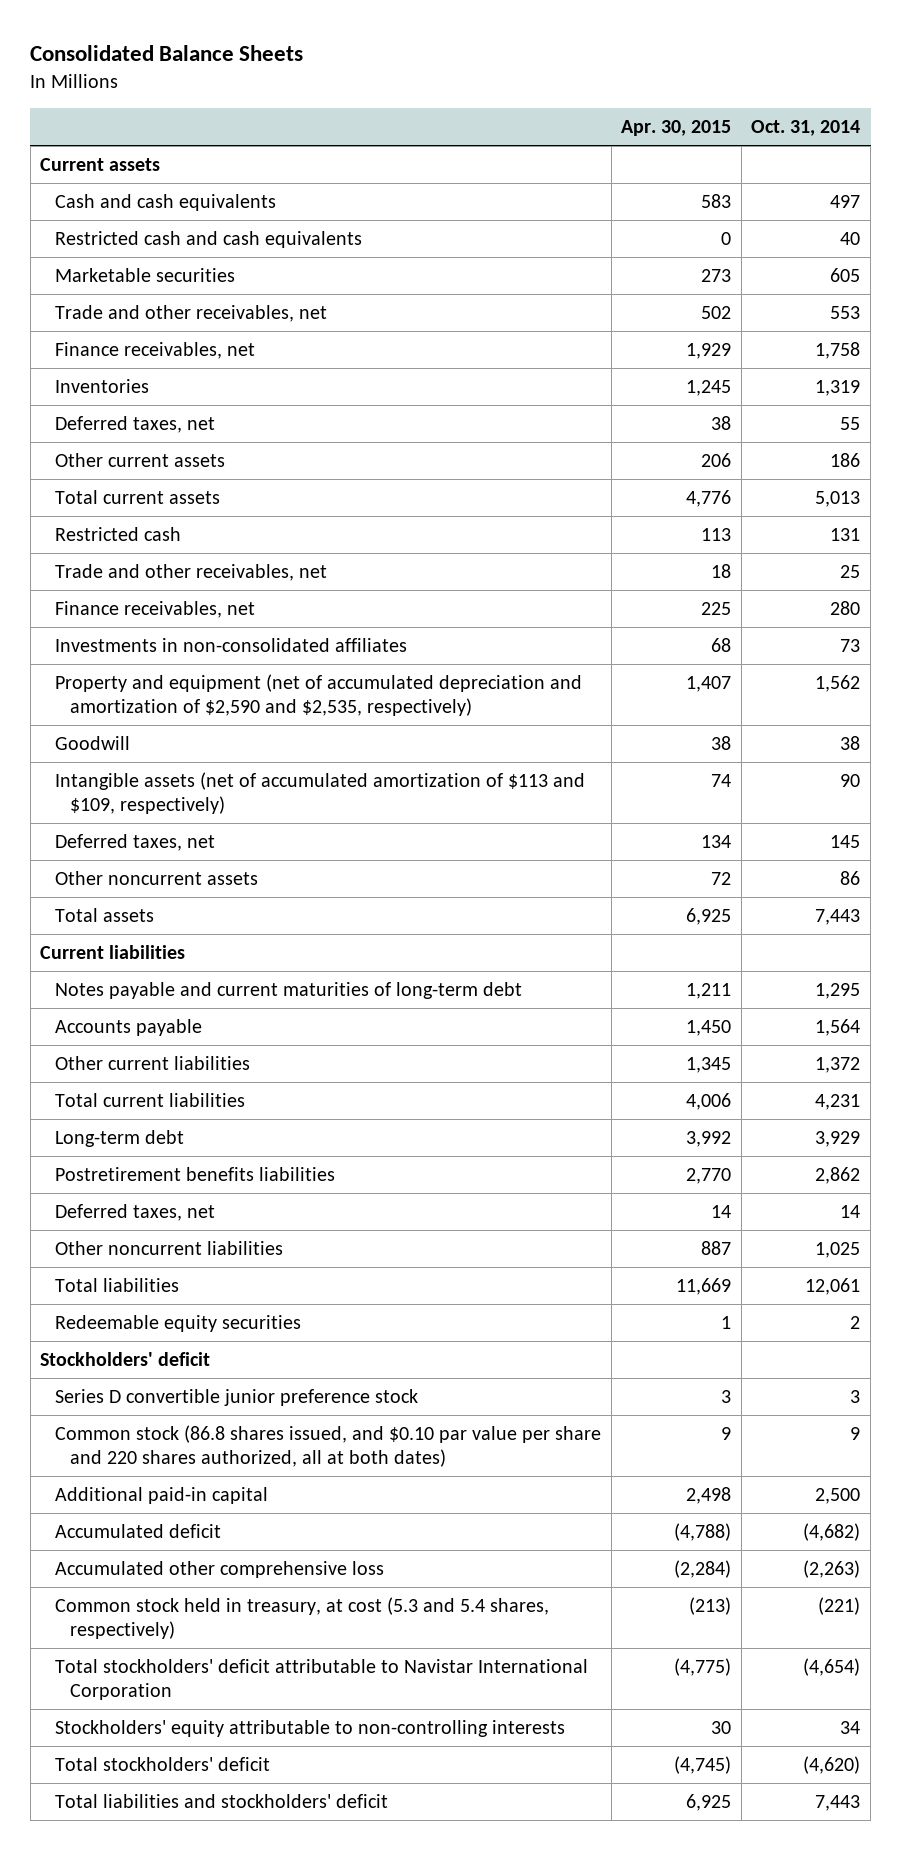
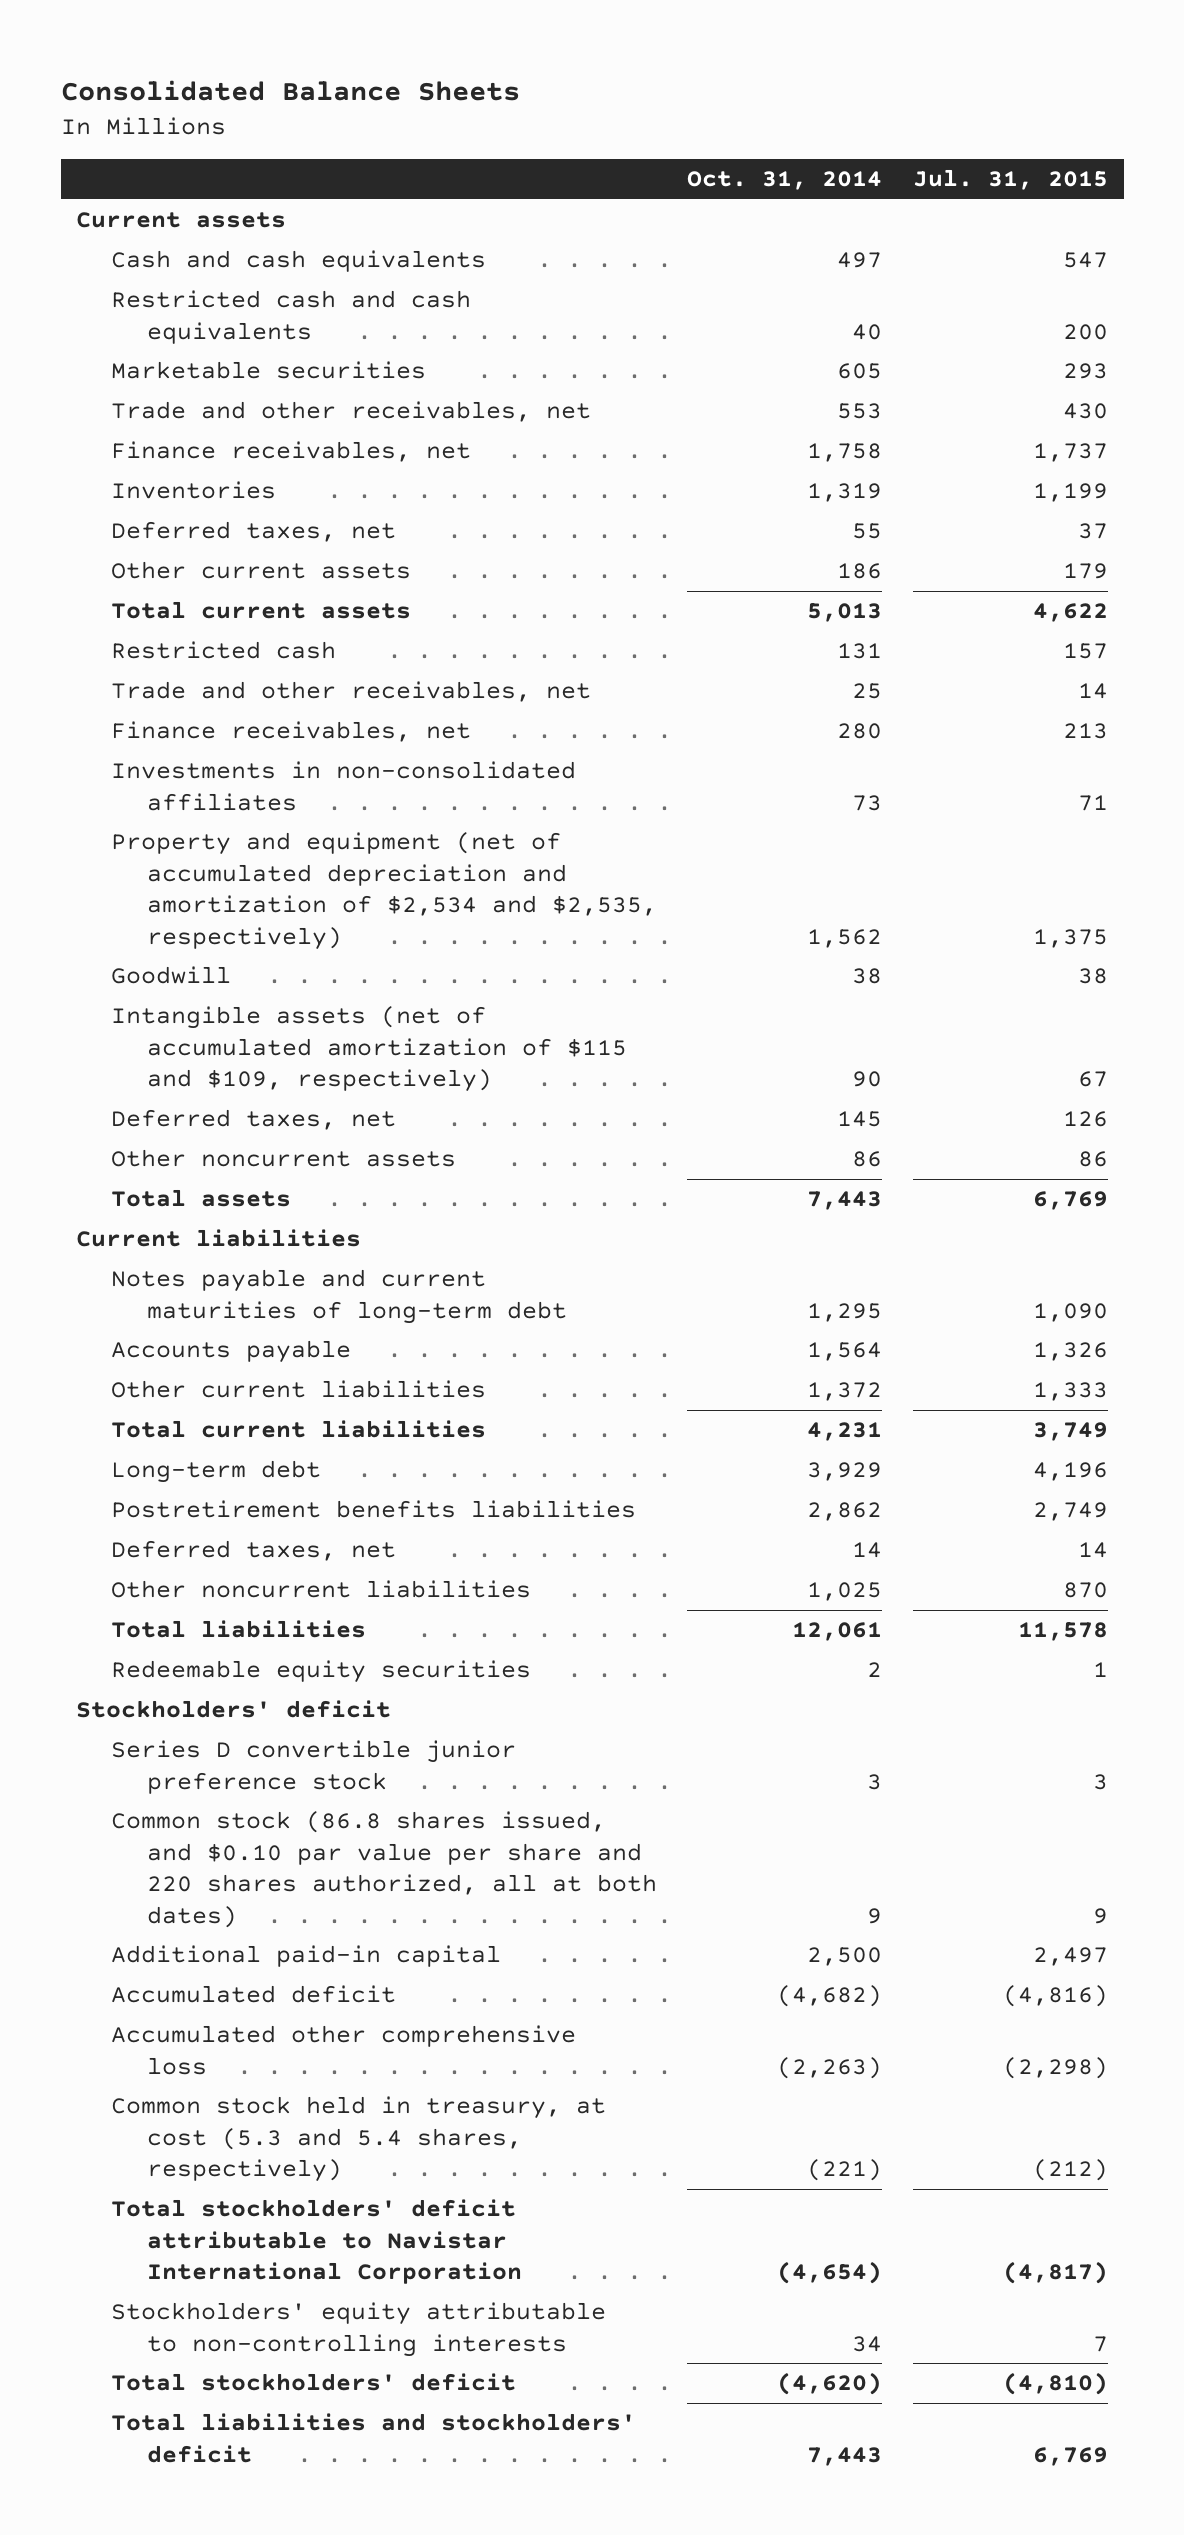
- | Apr. 30, 2015 | Oct. 31, 2014
+ | Oct. 31, 2014 | Jul. 31, 2015
- Property and equipment (net of accumulated depreciation and amortization of $2,590 and $2,535, respectively) | 1,407 | 1,562
+ Property and equipment (net of accumulated depreciation and amortization of $2,534 and $2,535, respectively) | 1,562 | 1,375
- Intangible assets (net of accumulated amortization of $113 and $109, respectively) | 74 | 90
+ Intangible assets (net of accumulated amortization of $115 and $109, respectively) | 90 | 67

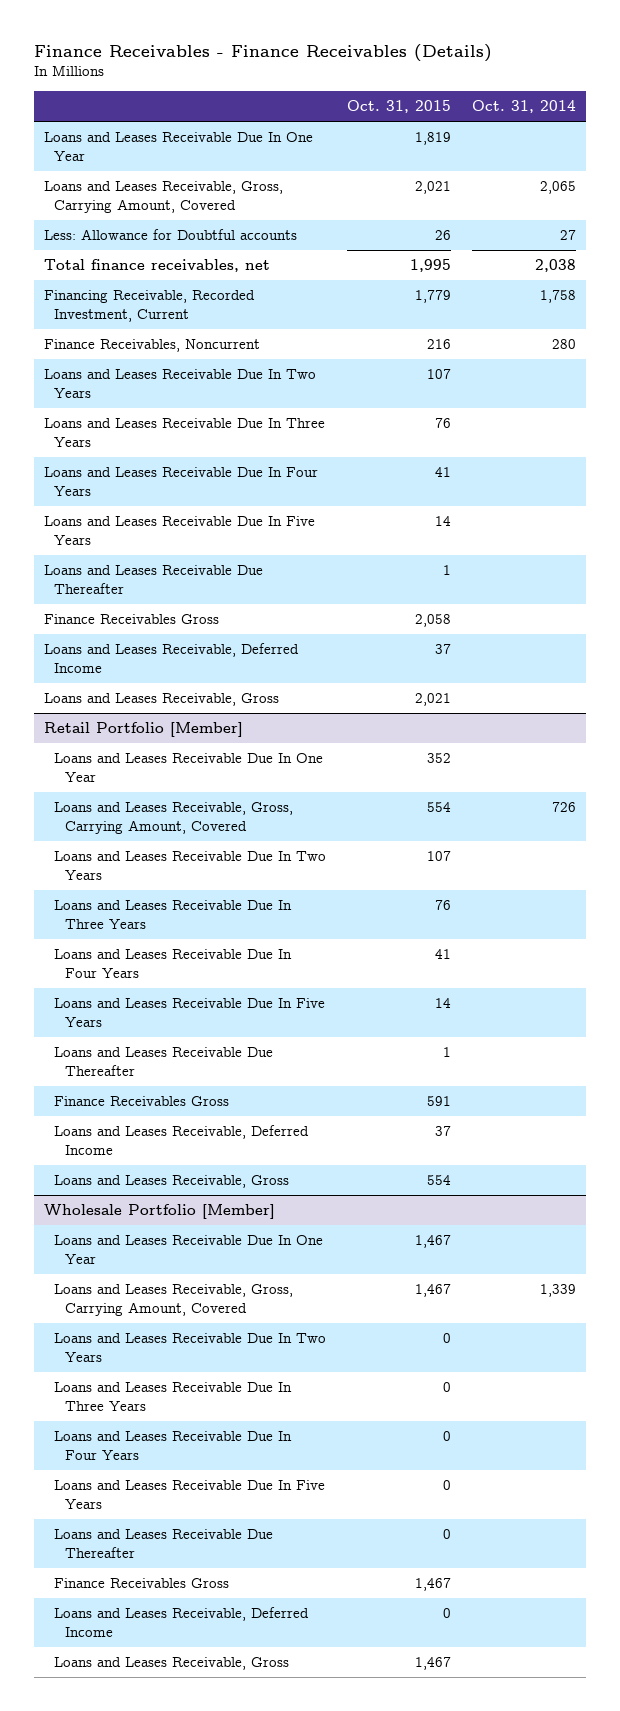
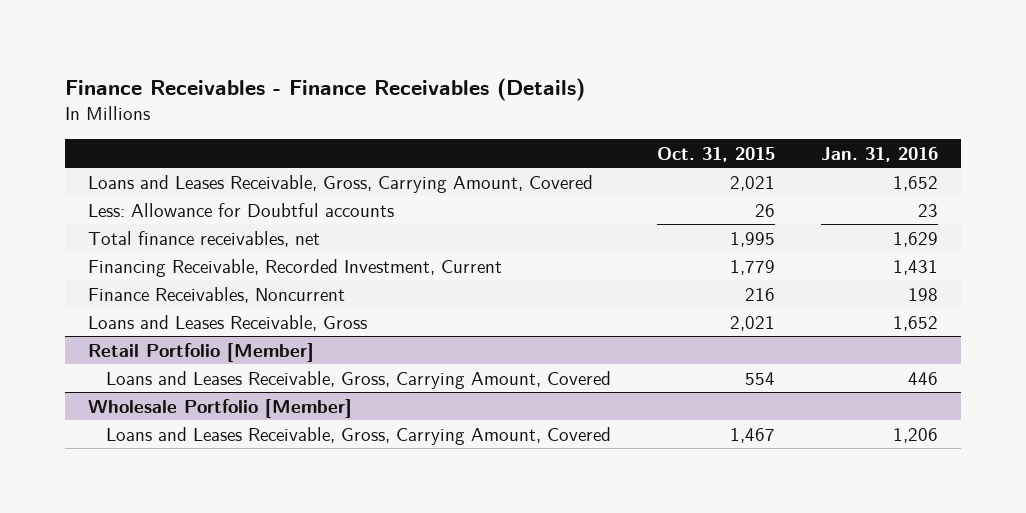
- | Oct. 31, 2015 | Oct. 31, 2014
+ | Oct. 31, 2015 | Jan. 31, 2016
- Loans and Leases Receivable Due In One Year | 1,819 |
- Loans and Leases Receivable Due In Two Years | 107 |
- Loans and Leases Receivable Due In Three Years | 76 |
- Loans and Leases Receivable Due In Four Years | 41 |
- Loans and Leases Receivable Due In Five Years | 14 |
- Loans and Leases Receivable Due Thereafter | 1 |
- Finance Receivables Gross | 2,058 |
- Loans and Leases Receivable, Deferred Income | 37 |
@ Retail Portfolio [Member]
- Loans and Leases Receivable Due In One Year | 352 |
- Loans and Leases Receivable Due In Two Years | 107 |
- Loans and Leases Receivable Due In Three Years | 76 |
- Loans and Leases Receivable Due In Four Years | 41 |
- Loans and Leases Receivable Due In Five Years | 14 |
- Loans and Leases Receivable Due Thereafter | 1 |
- Finance Receivables Gross | 591 |
- Loans and Leases Receivable, Deferred Income | 37 |
- Loans and Leases Receivable, Gross | 554 |
@ Wholesale Portfolio [Member]
- Loans and Leases Receivable Due In One Year | 1,467 |
- Loans and Leases Receivable Due In Two Years | 0 |
- Loans and Leases Receivable Due In Three Years | 0 |
- Loans and Leases Receivable Due In Four Years | 0 |
- Loans and Leases Receivable Due In Five Years | 0 |
- Loans and Leases Receivable Due Thereafter | 0 |
- Finance Receivables Gross | 1,467 |
- Loans and Leases Receivable, Deferred Income | 0 |
- Loans and Leases Receivable, Gross | 1,467 |

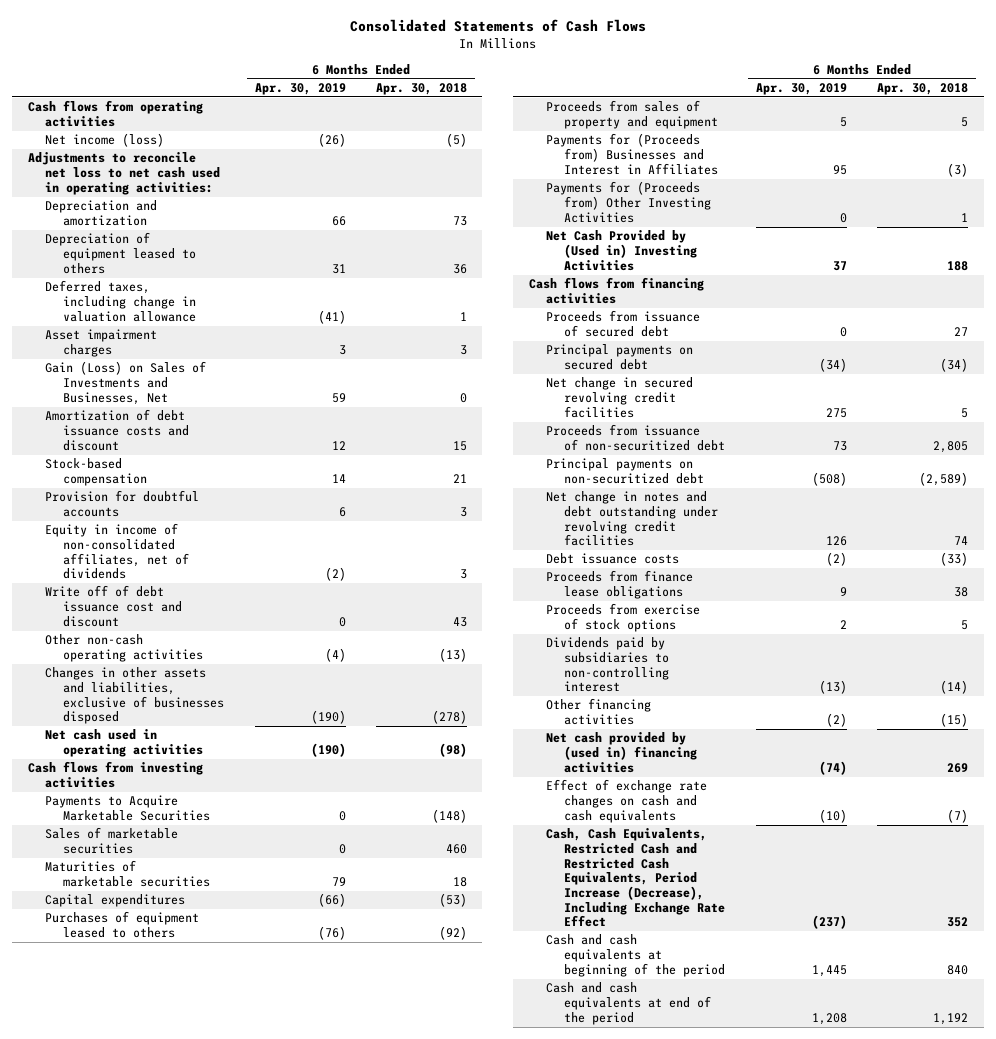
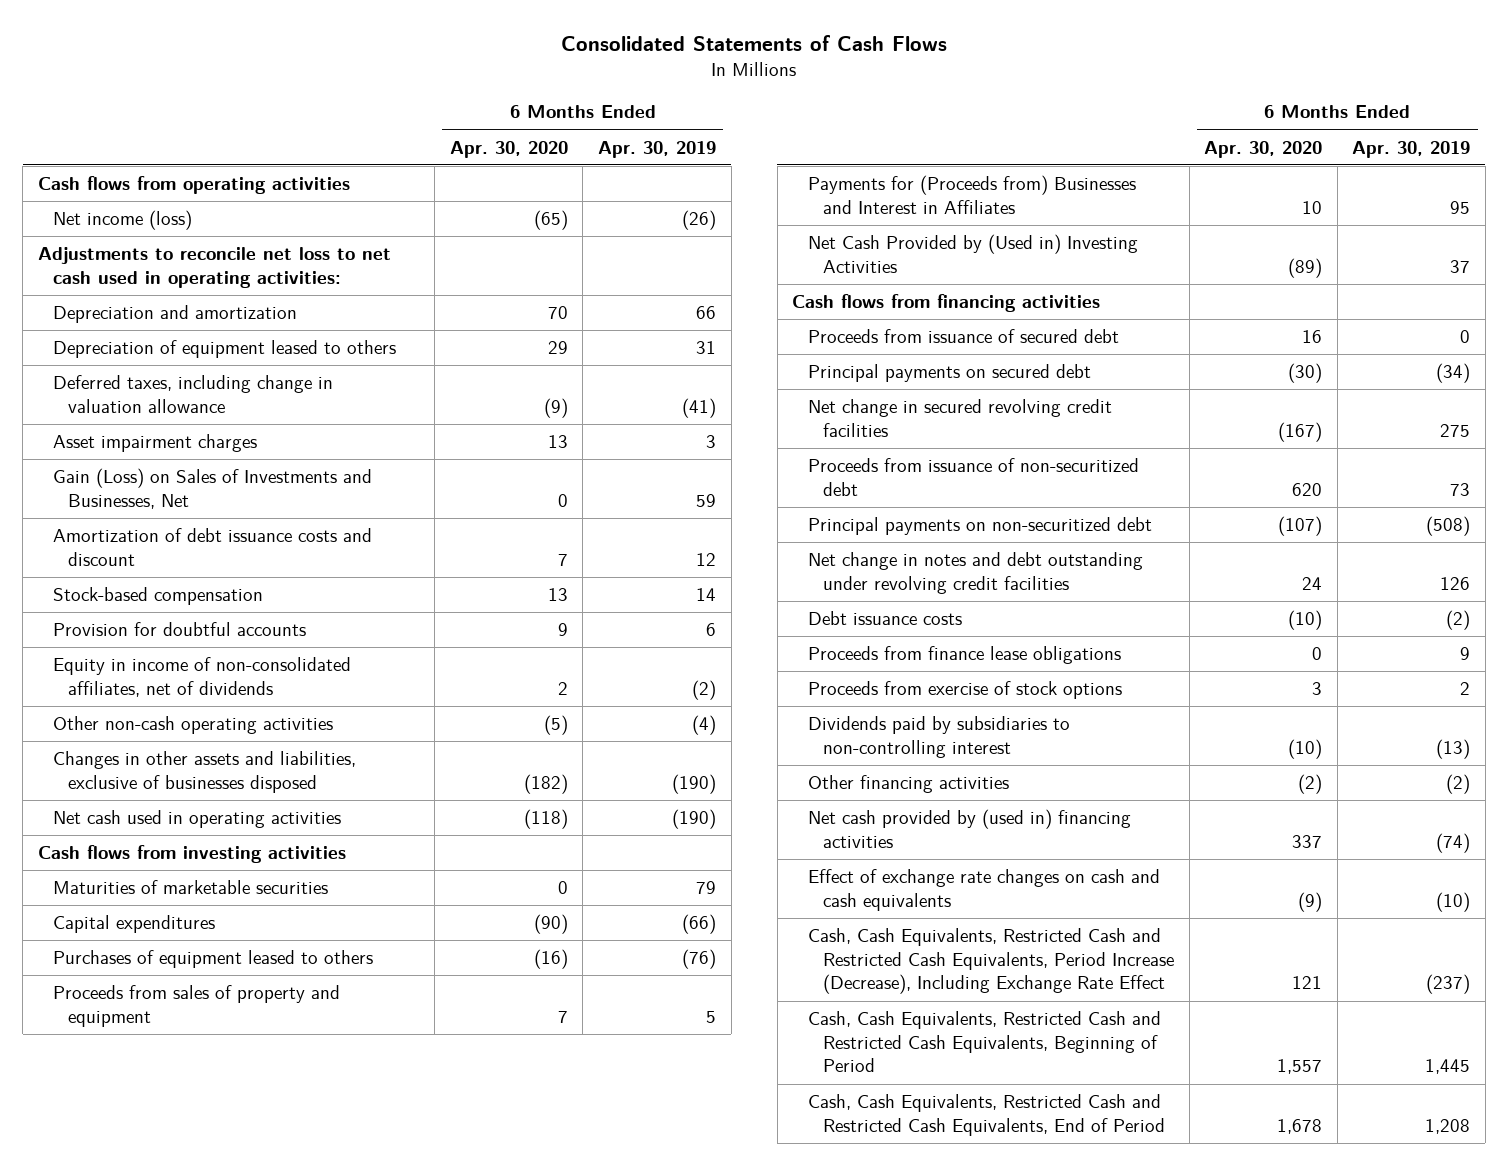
- | 6 Months Ended Apr. 30, 2019 | 6 Months Ended Apr. 30, 2018
+ | 6 Months Ended Apr. 30, 2020 | 6 Months Ended Apr. 30, 2019
- Write off of debt issuance cost and discount | 0 | 43
- Payments to Acquire Marketable Securities | 0 | (148)
- Sales of marketable securities | 0 | 460
- Payments for (Proceeds from) Other Investing Activities | 0 | 1
- Cash and cash equivalents at beginning of the period | 1,445 | 840
- Cash and cash equivalents at end of the period | 1,208 | 1,192
+ Cash, Cash Equivalents, Restricted Cash and Restricted Cash Equivalents, Beginning of Period | 1,557 | 1,445
+ Cash, Cash Equivalents, Restricted Cash and Restricted Cash Equivalents, End of Period | 1,678 | 1,208

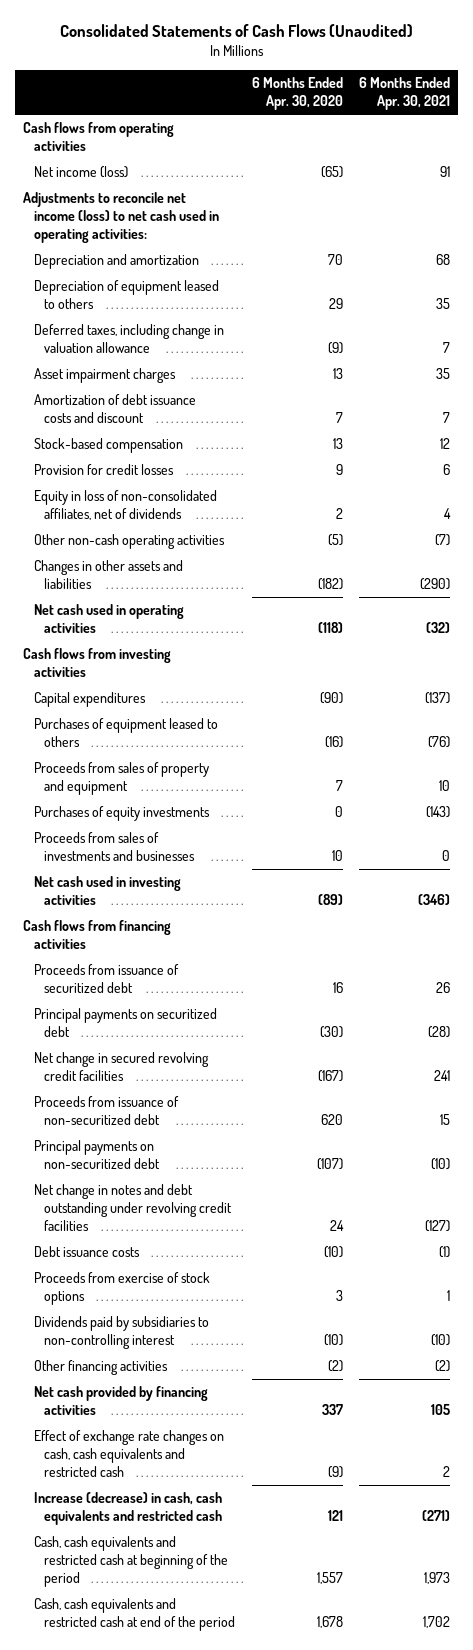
- Consolidated Statements of Cash Flows
+ Consolidated Statements of Cash Flows (Unaudited)
- | 6 Months Ended Apr. 30, 2020 | 6 Months Ended Apr. 30, 2019
+ | 6 Months Ended Apr. 30, 2020 | 6 Months Ended Apr. 30, 2021
- Adjustments to reconcile net loss to net cash used in operating activities:
+ Adjustments to reconcile net income (loss) to net cash used in operating activities:
- Gain (Loss) on Sales of Investments and Businesses, Net | 0 | 59
- Provision for doubtful accounts | 9 | 6
- Equity in income of non-consolidated affiliates, net of dividends | 2 | (2)
+ Provision for credit losses | 9 | 6
+ Equity in loss of non-consolidated affiliates, net of dividends | 2 | 4
- Changes in other assets and liabilities, exclusive of businesses disposed | (182) | (190)
+ Changes in other assets and liabilities | (182) | (290)
- Maturities of marketable securities | 0 | 79
- Payments for (Proceeds from) Businesses and Interest in Affiliates | 10 | 95
- Net Cash Provided by (Used in) Investing Activities | (89) | 37
+ Purchases of equity investments | 0 | (143)
+ Proceeds from sales of investments and businesses | 10 | 0
+ Net cash used in investing activities | (89) | (346)
- Proceeds from issuance of secured debt | 16 | 0
- Principal payments on secured debt | (30) | (34)
+ Proceeds from issuance of securitized debt | 16 | 26
+ Principal payments on securitized debt | (30) | (28)
- Proceeds from finance lease obligations | 0 | 9
- Net cash provided by (used in) financing activities | 337 | (74)
- Effect of exchange rate changes on cash and cash equivalents | (9) | (10)
- Cash, Cash Equivalents, Restricted Cash and Restricted Cash Equivalents, Period Increase (Decrease), Including Exchange Rate Effect | 121 | (237)
- Cash, Cash Equivalents, Restricted Cash and Restricted Cash Equivalents, Beginning of Period | 1,557 | 1,445
- Cash, Cash Equivalents, Restricted Cash and Restricted Cash Equivalents, End of Period | 1,678 | 1,208
+ Net cash provided by financing activities | 337 | 105
+ Effect of exchange rate changes on cash, cash equivalents and restricted cash | (9) | 2
+ Increase (decrease) in cash, cash equivalents and restricted cash | 121 | (271)
+ Cash, cash equivalents and restricted cash at beginning of the period | 1,557 | 1,973
+ Cash, cash equivalents and restricted cash at end of the period | 1,678 | 1,702

